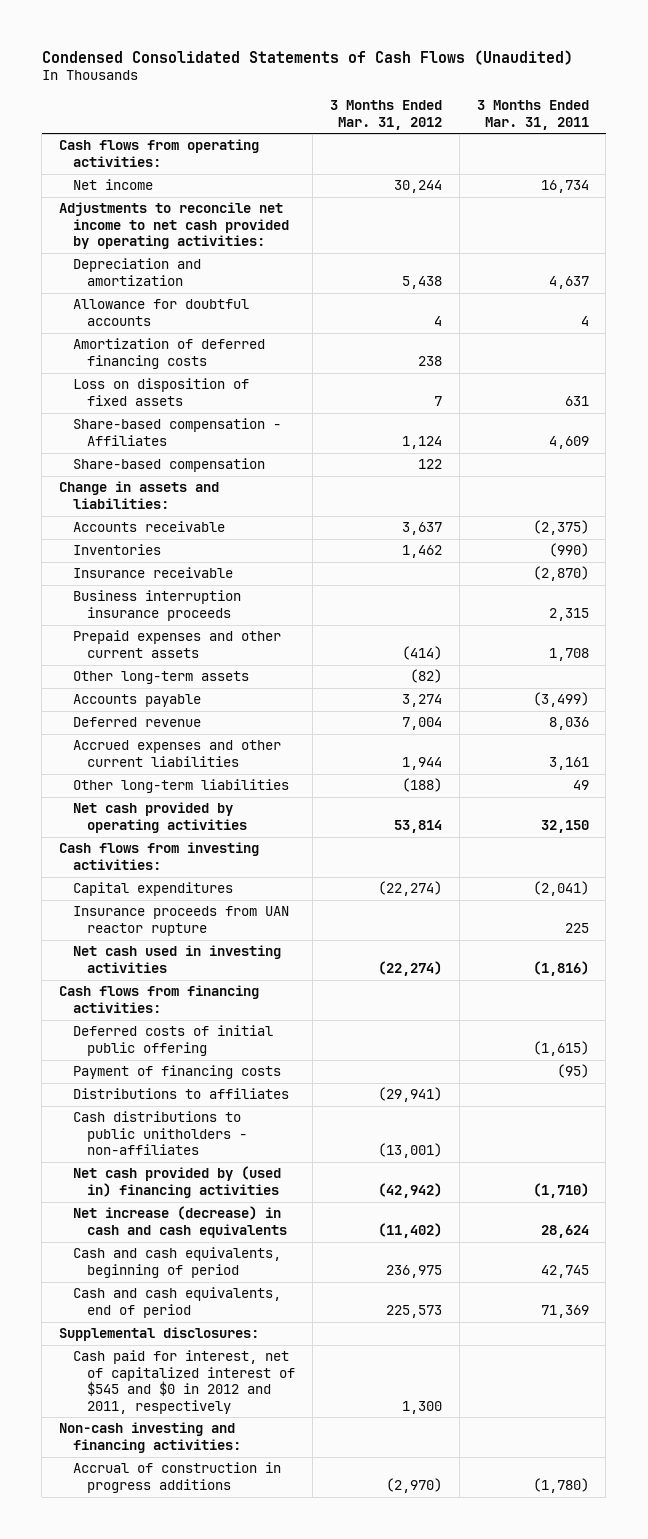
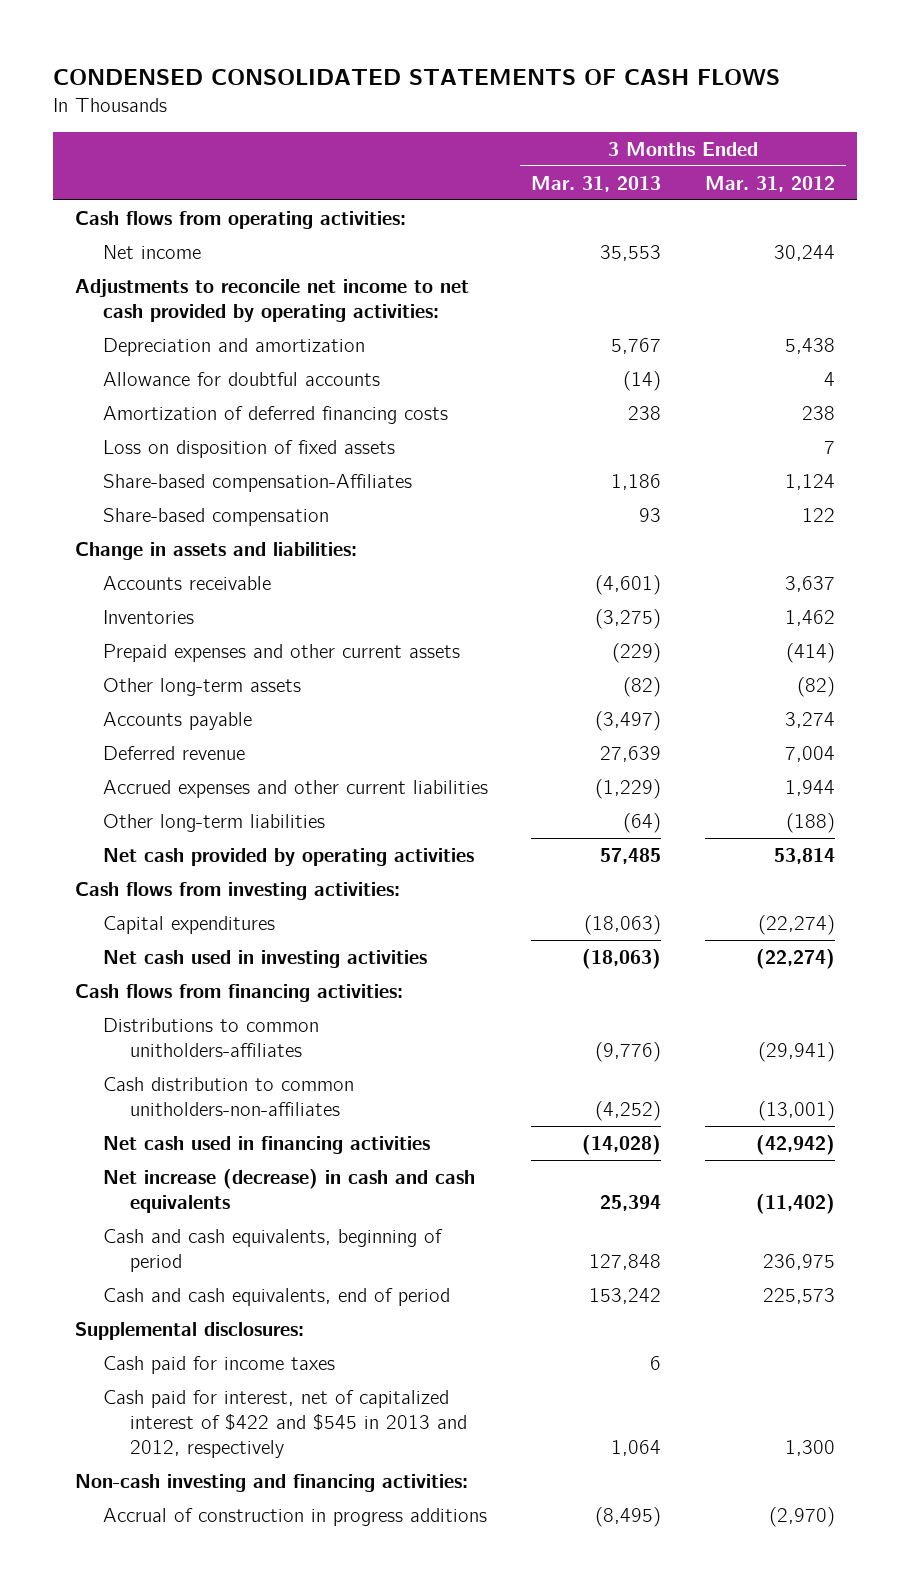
- Condensed Consolidated Statements of Cash Flows (Unaudited)
+ CONDENSED CONSOLIDATED STATEMENTS OF CASH FLOWS
- | 3 Months Ended Mar. 31, 2012 | 3 Months Ended Mar. 31, 2011
+ | 3 Months Ended Mar. 31, 2013 | 3 Months Ended Mar. 31, 2012
- Share-based compensation - Affiliates | 1,124 | 4,609
+ Share-based compensation-Affiliates | 1,186 | 1,124
- Insurance receivable | | (2,870)
- Business interruption insurance proceeds | | 2,315
- Insurance proceeds from UAN reactor rupture | | 225
- Deferred costs of initial public offering | | (1,615)
- Payment of financing costs | | (95)
- Distributions to affiliates | (29,941) |
- Cash distributions to public unitholders - non-affiliates | (13,001) |
- Net cash provided by (used in) financing activities | (42,942) | (1,710)
+ Distributions to common unitholders-affiliates | (9,776) | (29,941)
+ Cash distribution to common unitholders-non-affiliates | (4,252) | (13,001)
+ Net cash used in financing activities | (14,028) | (42,942)
- Cash paid for interest, net of capitalized interest of $545 and $0 in 2012 and 2011, respectively | 1,300 |
+ Cash paid for income taxes | 6 |
+ Cash paid for interest, net of capitalized interest of $422 and $545 in 2013 and 2012, respectively | 1,064 | 1,300

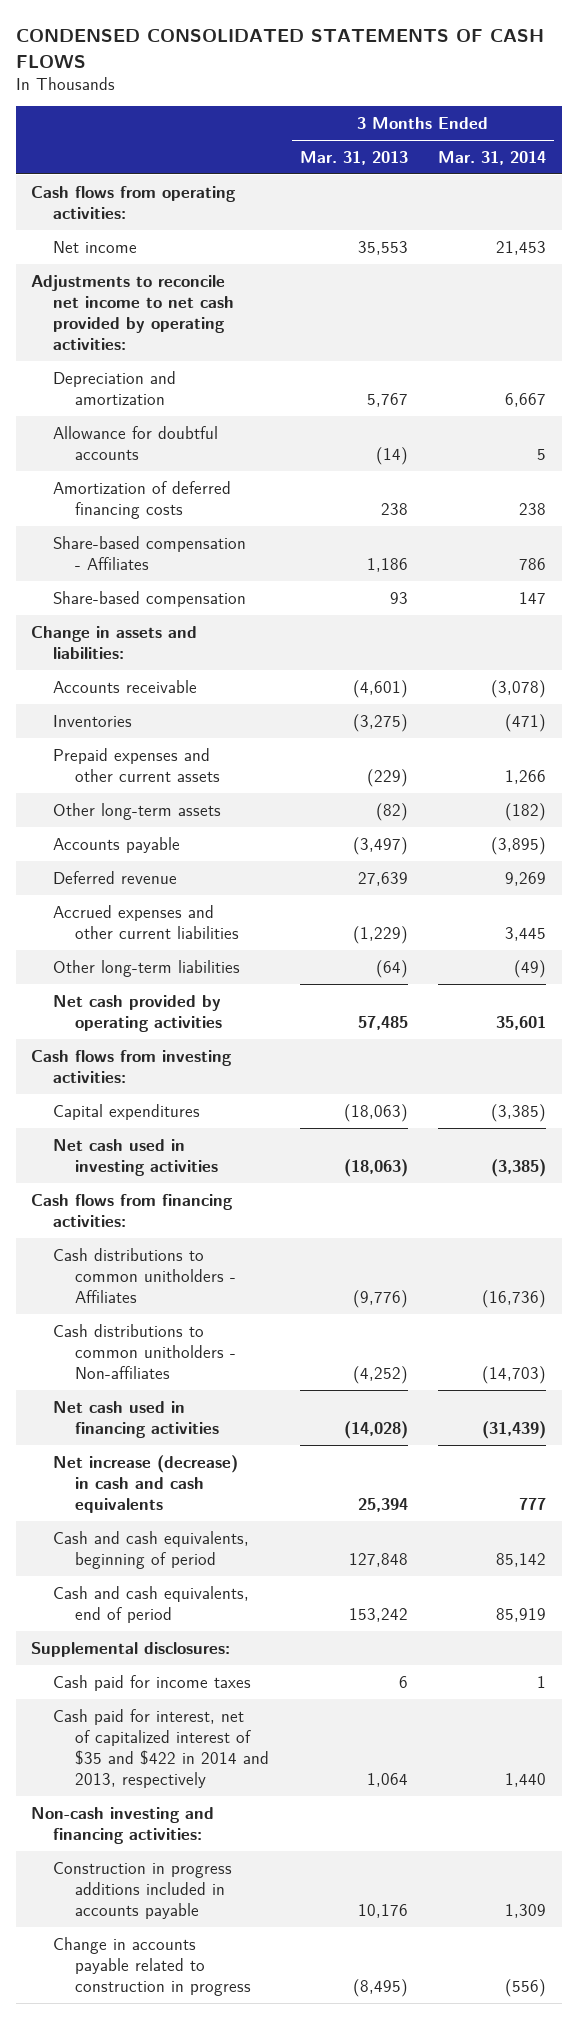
- | 3 Months Ended Mar. 31, 2013 | 3 Months Ended Mar. 31, 2012
+ | 3 Months Ended Mar. 31, 2013 | 3 Months Ended Mar. 31, 2014
- Loss on disposition of fixed assets | | 7
- Share-based compensation-Affiliates | 1,186 | 1,124
+ Share-based compensation - Affiliates | 1,186 | 786
- Distributions to common unitholders-affiliates | (9,776) | (29,941)
- Cash distribution to common unitholders-non-affiliates | (4,252) | (13,001)
+ Cash distributions to common unitholders - Affiliates | (9,776) | (16,736)
+ Cash distributions to common unitholders - Non-affiliates | (4,252) | (14,703)
- Cash paid for interest, net of capitalized interest of $422 and $545 in 2013 and 2012, respectively | 1,064 | 1,300
+ Cash paid for interest, net of capitalized interest of $35 and $422 in 2014 and 2013, respectively | 1,064 | 1,440
- Accrual of construction in progress additions | (8,495) | (2,970)
+ Construction in progress additions included in accounts payable | 10,176 | 1,309
+ Change in accounts payable related to construction in progress | (8,495) | (556)

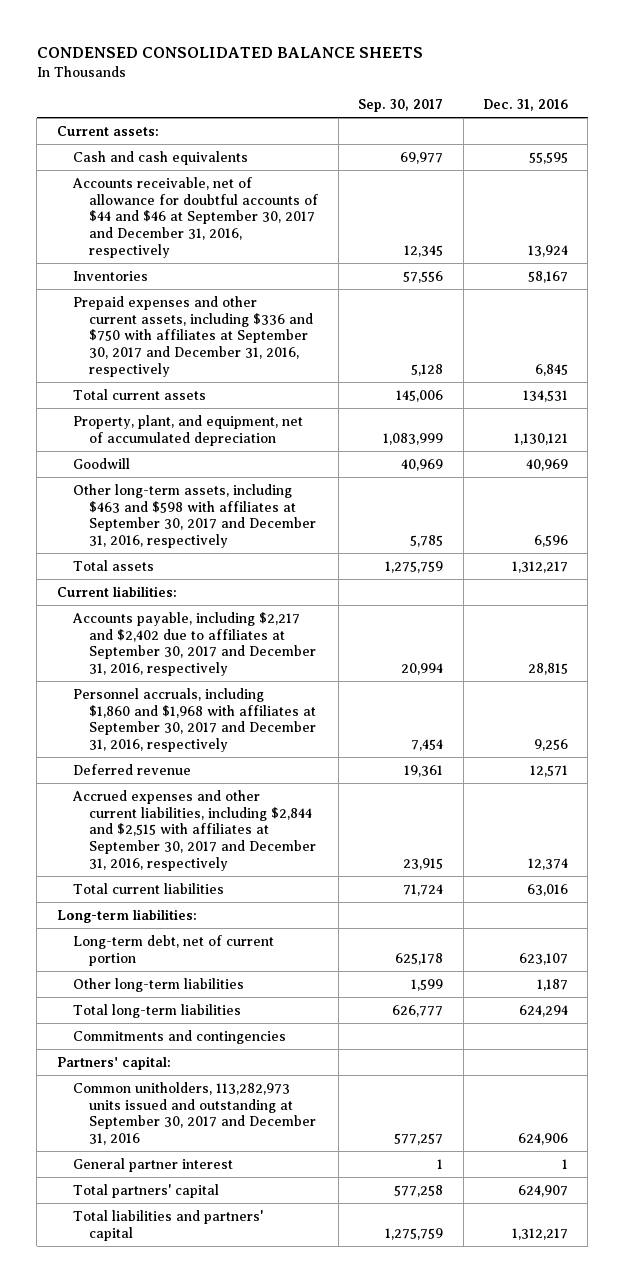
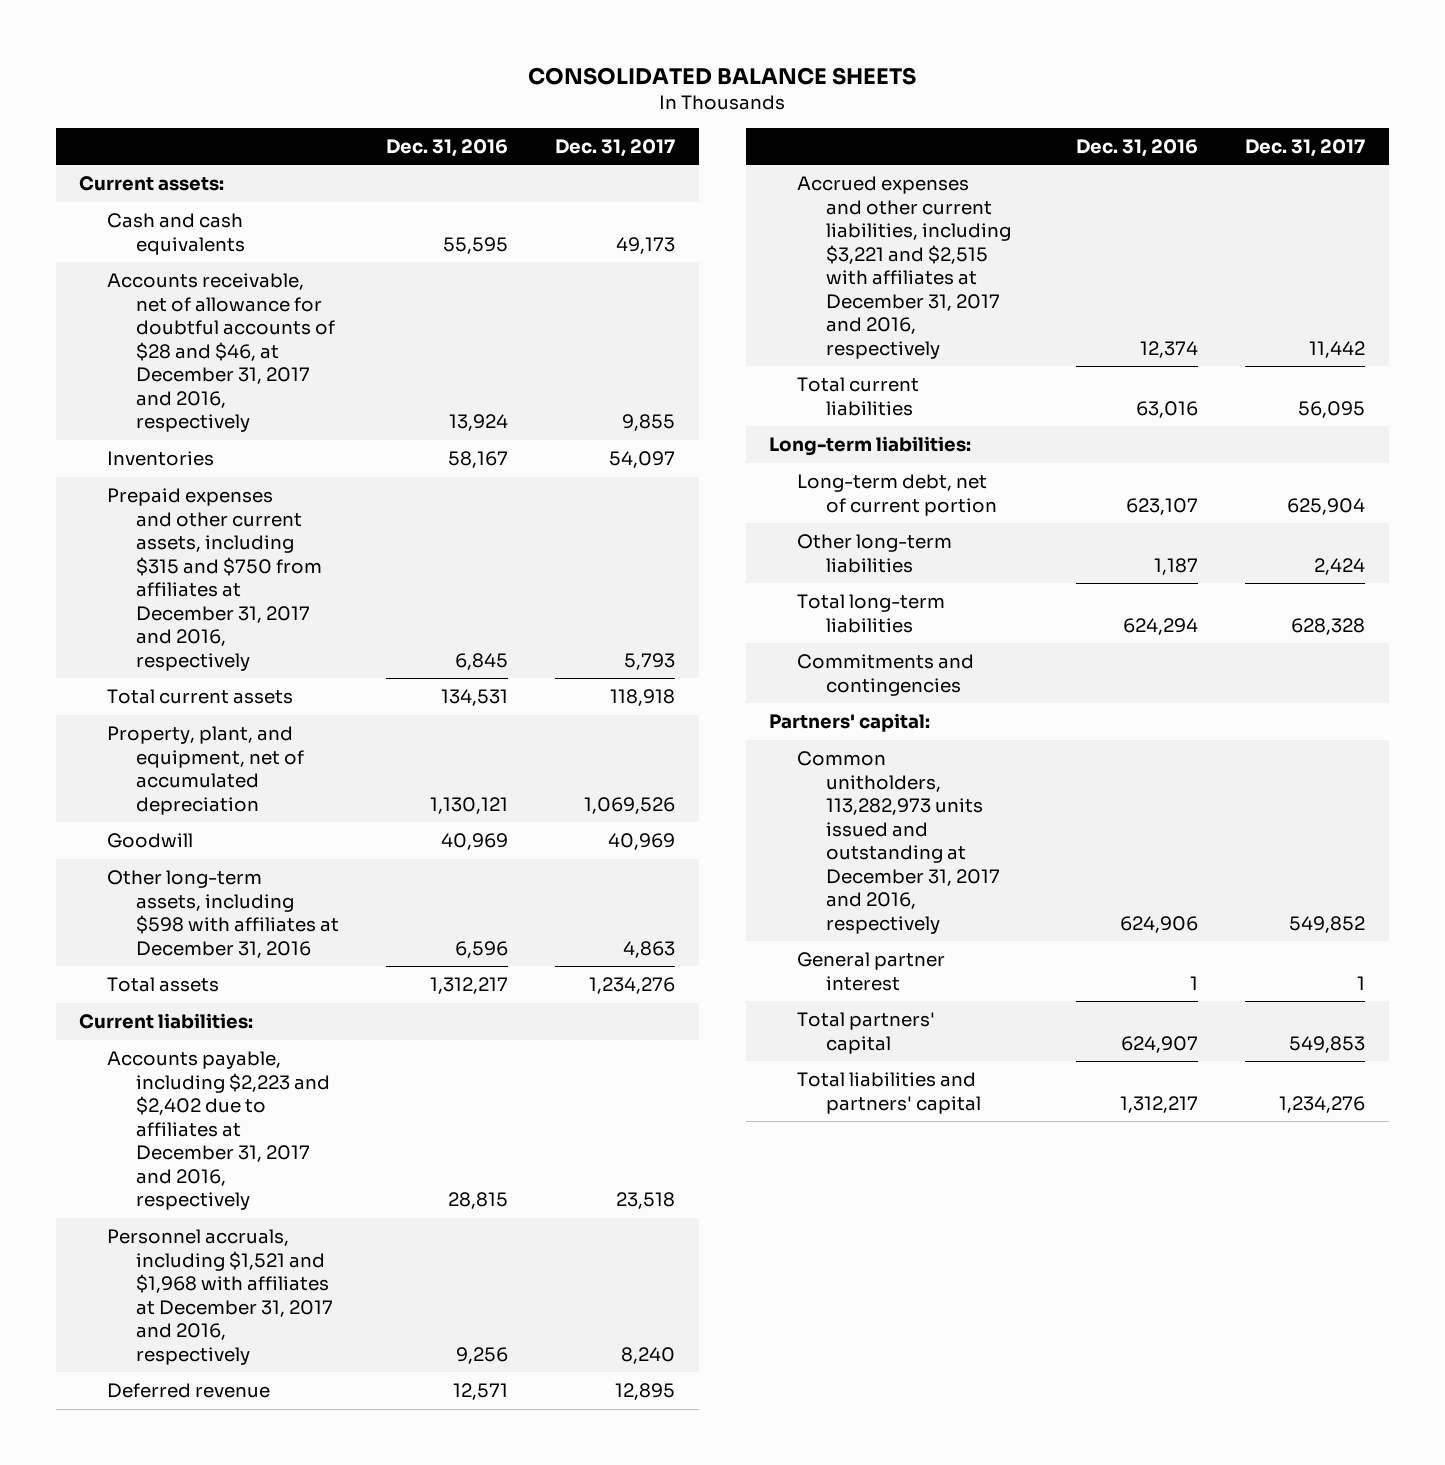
- CONDENSED CONSOLIDATED BALANCE SHEETS
+ CONSOLIDATED BALANCE SHEETS
- | Sep. 30, 2017 | Dec. 31, 2016
+ | Dec. 31, 2016 | Dec. 31, 2017
- Accounts receivable, net of allowance for doubtful accounts of $44 and $46 at September 30, 2017 and December 31, 2016, respectively | 12,345 | 13,924
+ Accounts receivable, net of allowance for doubtful accounts of $28 and $46, at December 31, 2017 and 2016, respectively | 13,924 | 9,855
- Prepaid expenses and other current assets, including $336 and $750 with affiliates at September 30, 2017 and December 31, 2016, respectively | 5,128 | 6,845
+ Prepaid expenses and other current assets, including $315 and $750 from affiliates at December 31, 2017 and 2016, respectively | 6,845 | 5,793
- Other long-term assets, including $463 and $598 with affiliates at September 30, 2017 and December 31, 2016, respectively | 5,785 | 6,596
+ Other long-term assets, including $598 with affiliates at December 31, 2016 | 6,596 | 4,863
- Accounts payable, including $2,217 and $2,402 due to affiliates at September 30, 2017 and December 31, 2016, respectively | 20,994 | 28,815
- Personnel accruals, including $1,860 and $1,968 with affiliates at September 30, 2017 and December 31, 2016, respectively | 7,454 | 9,256
+ Accounts payable, including $2,223 and $2,402 due to affiliates at December 31, 2017 and 2016, respectively | 28,815 | 23,518
+ Personnel accruals, including $1,521 and $1,968 with affiliates at December 31, 2017 and 2016, respectively | 9,256 | 8,240
- Accrued expenses and other current liabilities, including $2,844 and $2,515 with affiliates at September 30, 2017 and December 31, 2016, respectively | 23,915 | 12,374
+ Accrued expenses and other current liabilities, including $3,221 and $2,515 with affiliates at December 31, 2017 and 2016, respectively | 12,374 | 11,442
- Common unitholders, 113,282,973 units issued and outstanding at September 30, 2017 and December 31, 2016 | 577,257 | 624,906
+ Common unitholders, 113,282,973 units issued and outstanding at December 31, 2017 and 2016, respectively | 624,906 | 549,852

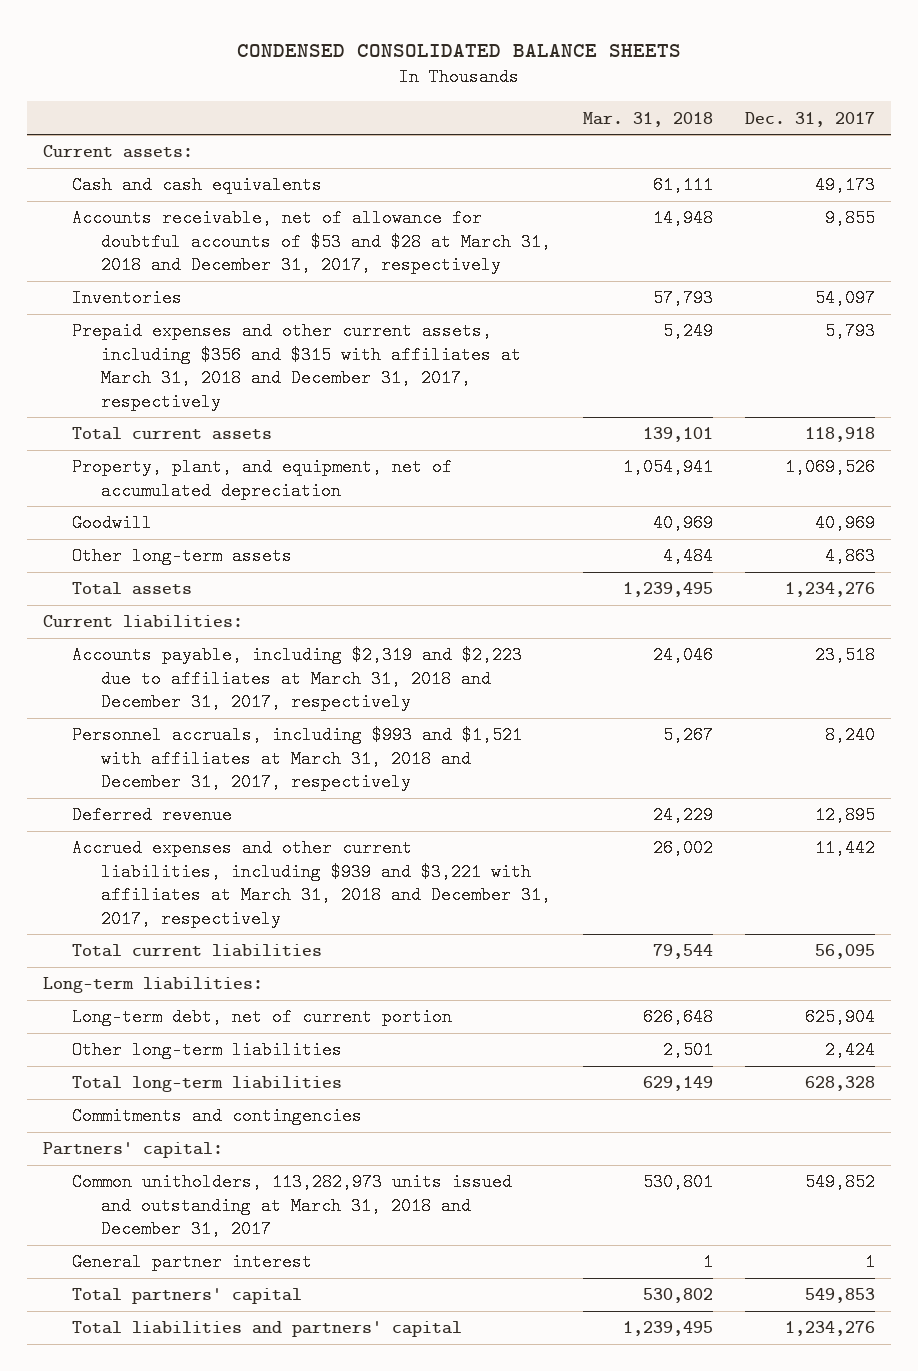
- CONSOLIDATED BALANCE SHEETS
+ CONDENSED CONSOLIDATED BALANCE SHEETS
- | Dec. 31, 2016 | Dec. 31, 2017
+ | Mar. 31, 2018 | Dec. 31, 2017
- Accounts receivable, net of allowance for doubtful accounts of $28 and $46, at December 31, 2017 and 2016, respectively | 13,924 | 9,855
+ Accounts receivable, net of allowance for doubtful accounts of $53 and $28 at March 31, 2018 and December 31, 2017, respectively | 14,948 | 9,855
- Prepaid expenses and other current assets, including $315 and $750 from affiliates at December 31, 2017 and 2016, respectively | 6,845 | 5,793
+ Prepaid expenses and other current assets, including $356 and $315 with affiliates at March 31, 2018 and December 31, 2017, respectively | 5,249 | 5,793
- Other long-term assets, including $598 with affiliates at December 31, 2016 | 6,596 | 4,863
+ Other long-term assets | 4,484 | 4,863
- Accounts payable, including $2,223 and $2,402 due to affiliates at December 31, 2017 and 2016, respectively | 28,815 | 23,518
- Personnel accruals, including $1,521 and $1,968 with affiliates at December 31, 2017 and 2016, respectively | 9,256 | 8,240
+ Accounts payable, including $2,319 and $2,223 due to affiliates at March 31, 2018 and December 31, 2017, respectively | 24,046 | 23,518
+ Personnel accruals, including $993 and $1,521 with affiliates at March 31, 2018 and December 31, 2017, respectively | 5,267 | 8,240
- Accrued expenses and other current liabilities, including $3,221 and $2,515 with affiliates at December 31, 2017 and 2016, respectively | 12,374 | 11,442
+ Accrued expenses and other current liabilities, including $939 and $3,221 with affiliates at March 31, 2018 and December 31, 2017, respectively | 26,002 | 11,442
- Common unitholders, 113,282,973 units issued and outstanding at December 31, 2017 and 2016, respectively | 624,906 | 549,852
+ Common unitholders, 113,282,973 units issued and outstanding at March 31, 2018 and December 31, 2017 | 530,801 | 549,852

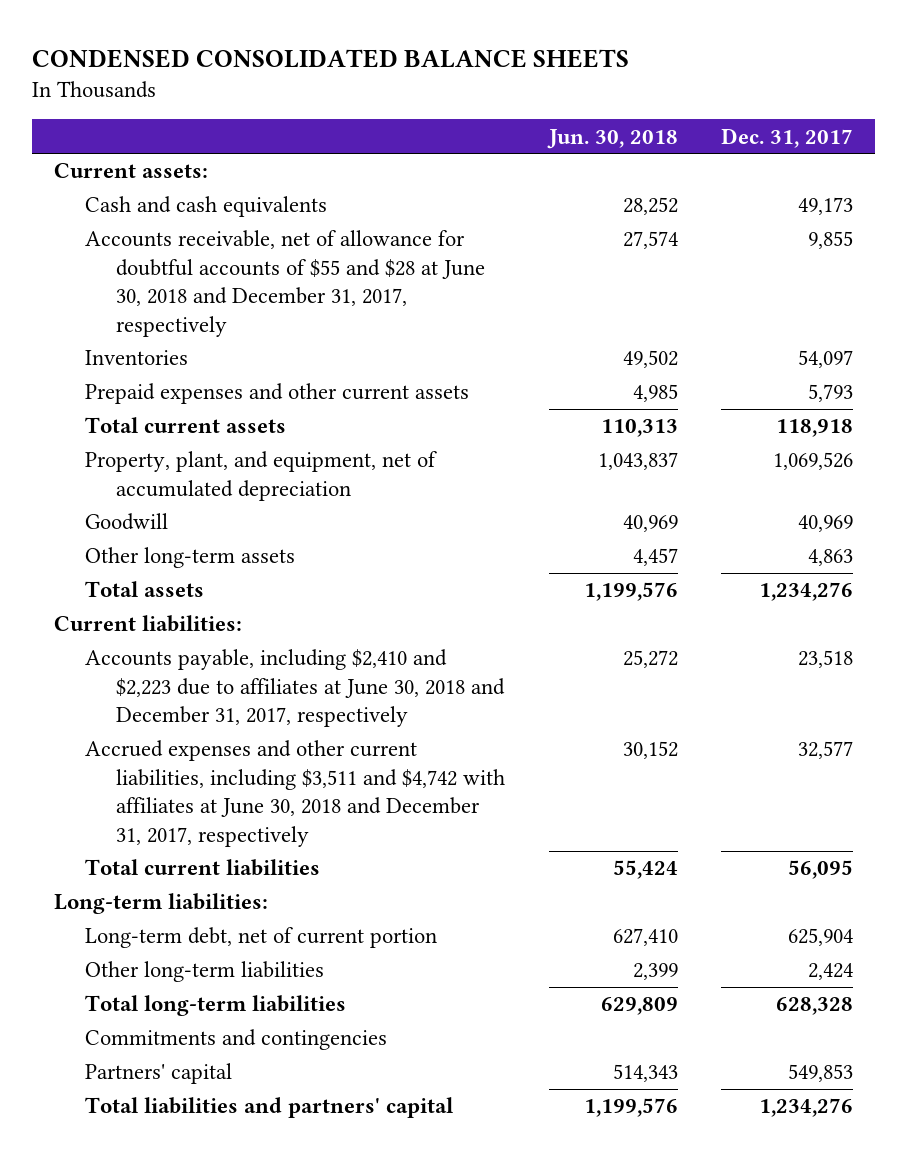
- | Mar. 31, 2018 | Dec. 31, 2017
+ | Jun. 30, 2018 | Dec. 31, 2017
- Accounts receivable, net of allowance for doubtful accounts of $53 and $28 at March 31, 2018 and December 31, 2017, respectively | 14,948 | 9,855
+ Accounts receivable, net of allowance for doubtful accounts of $55 and $28 at June 30, 2018 and December 31, 2017, respectively | 27,574 | 9,855
- Prepaid expenses and other current assets, including $356 and $315 with affiliates at March 31, 2018 and December 31, 2017, respectively | 5,249 | 5,793
+ Prepaid expenses and other current assets | 4,985 | 5,793
- Accounts payable, including $2,319 and $2,223 due to affiliates at March 31, 2018 and December 31, 2017, respectively | 24,046 | 23,518
- Personnel accruals, including $993 and $1,521 with affiliates at March 31, 2018 and December 31, 2017, respectively | 5,267 | 8,240
- Deferred revenue | 24,229 | 12,895
- Accrued expenses and other current liabilities, including $939 and $3,221 with affiliates at March 31, 2018 and December 31, 2017, respectively | 26,002 | 11,442
+ Accounts payable, including $2,410 and $2,223 due to affiliates at June 30, 2018 and December 31, 2017, respectively | 25,272 | 23,518
+ Accrued expenses and other current liabilities, including $3,511 and $4,742 with affiliates at June 30, 2018 and December 31, 2017, respectively | 30,152 | 32,577
- Partners' capital:
- Common unitholders, 113,282,973 units issued and outstanding at March 31, 2018 and December 31, 2017 | 530,801 | 549,852
- General partner interest | 1 | 1
- Total partners' capital | 530,802 | 549,853
+ Partners' capital | 514,343 | 549,853

